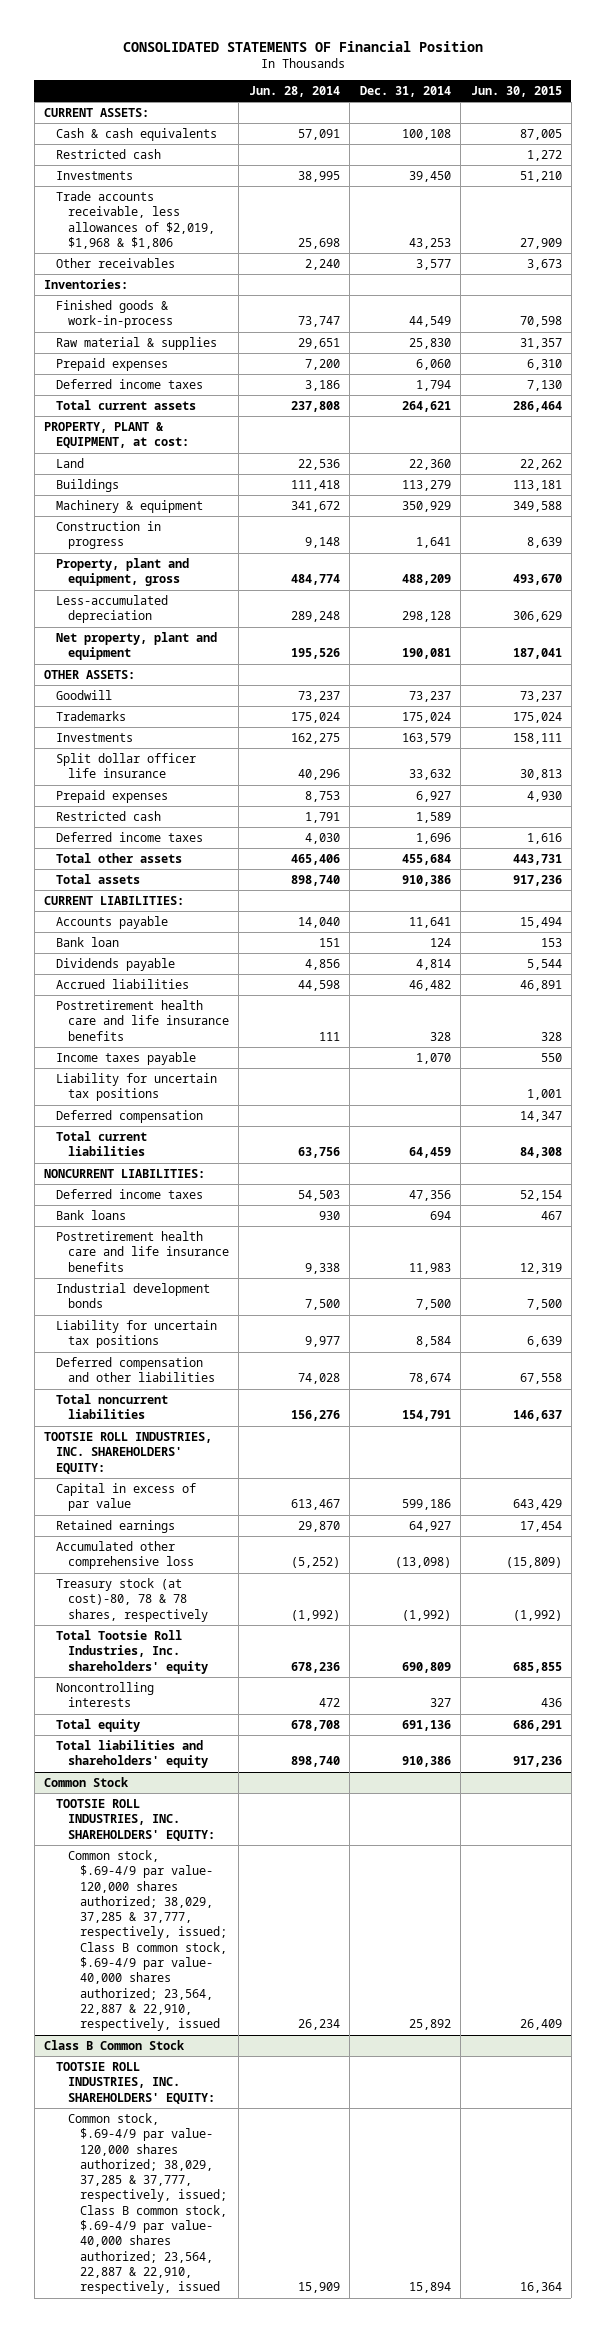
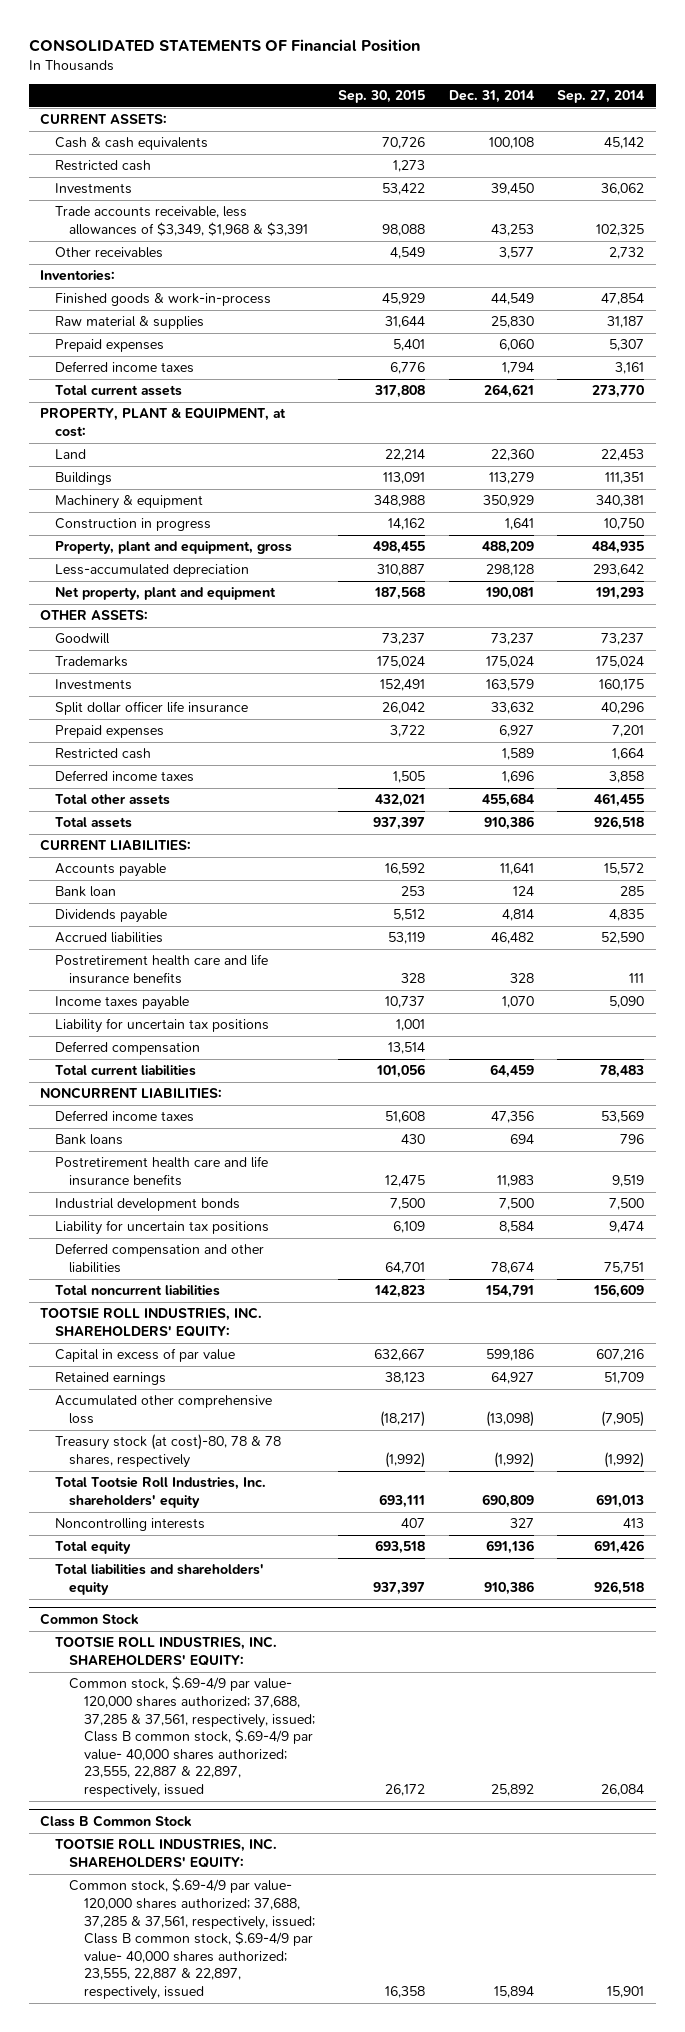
- | Jun. 28, 2014 | Dec. 31, 2014 | Jun. 30, 2015
+ | Sep. 30, 2015 | Dec. 31, 2014 | Sep. 27, 2014
- Trade accounts receivable, less allowances of $2,019, $1,968 & $1,806 | 25,698 | 43,253 | 27,909
+ Trade accounts receivable, less allowances of $3,349, $1,968 & $3,391 | 98,088 | 43,253 | 102,325
@ Common Stock
- Common stock, $.69-4/9 par value- 120,000 shares authorized; 38,029, 37,285 & 37,777, respectively, issued; Class B common stock, $.69-4/9 par value- 40,000 shares authorized; 23,564, 22,887 & 22,910, respectively, issued | 26,234 | 25,892 | 26,409
+ Common stock, $.69-4/9 par value- 120,000 shares authorized; 37,688, 37,285 & 37,561, respectively, issued; Class B common stock, $.69-4/9 par value- 40,000 shares authorized; 23,555, 22,887 & 22,897, respectively, issued | 26,172 | 25,892 | 26,084
@ Class B Common Stock
- Common stock, $.69-4/9 par value- 120,000 shares authorized; 38,029, 37,285 & 37,777, respectively, issued; Class B common stock, $.69-4/9 par value- 40,000 shares authorized; 23,564, 22,887 & 22,910, respectively, issued | 15,909 | 15,894 | 16,364
+ Common stock, $.69-4/9 par value- 120,000 shares authorized; 37,688, 37,285 & 37,561, respectively, issued; Class B common stock, $.69-4/9 par value- 40,000 shares authorized; 23,555, 22,887 & 22,897, respectively, issued | 16,358 | 15,894 | 15,901

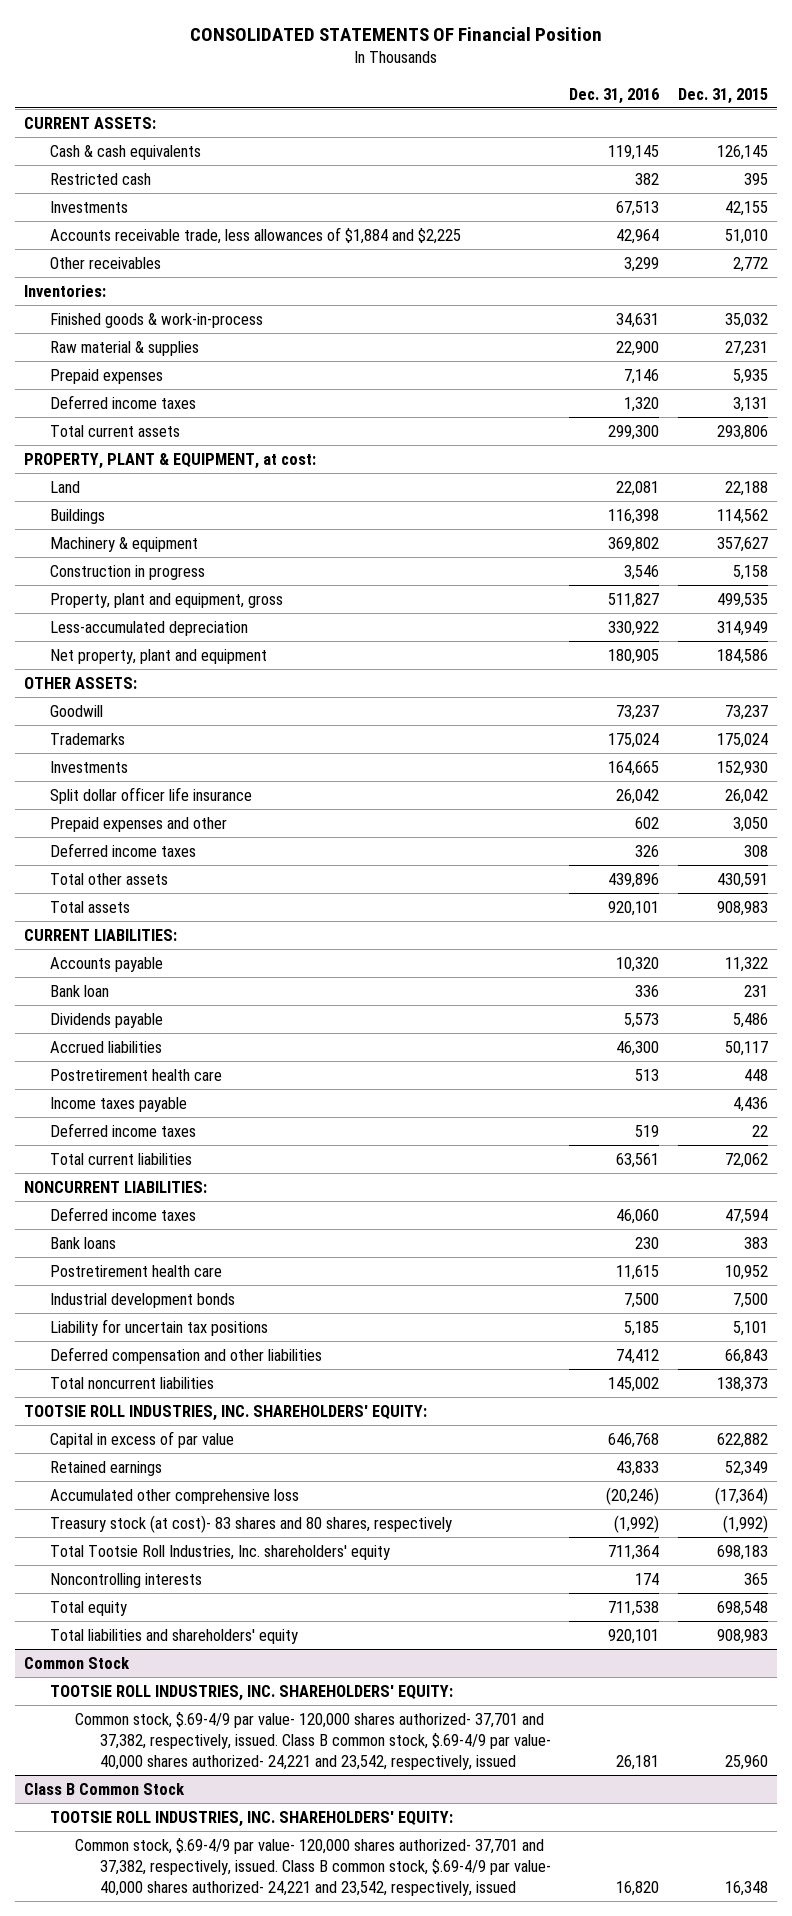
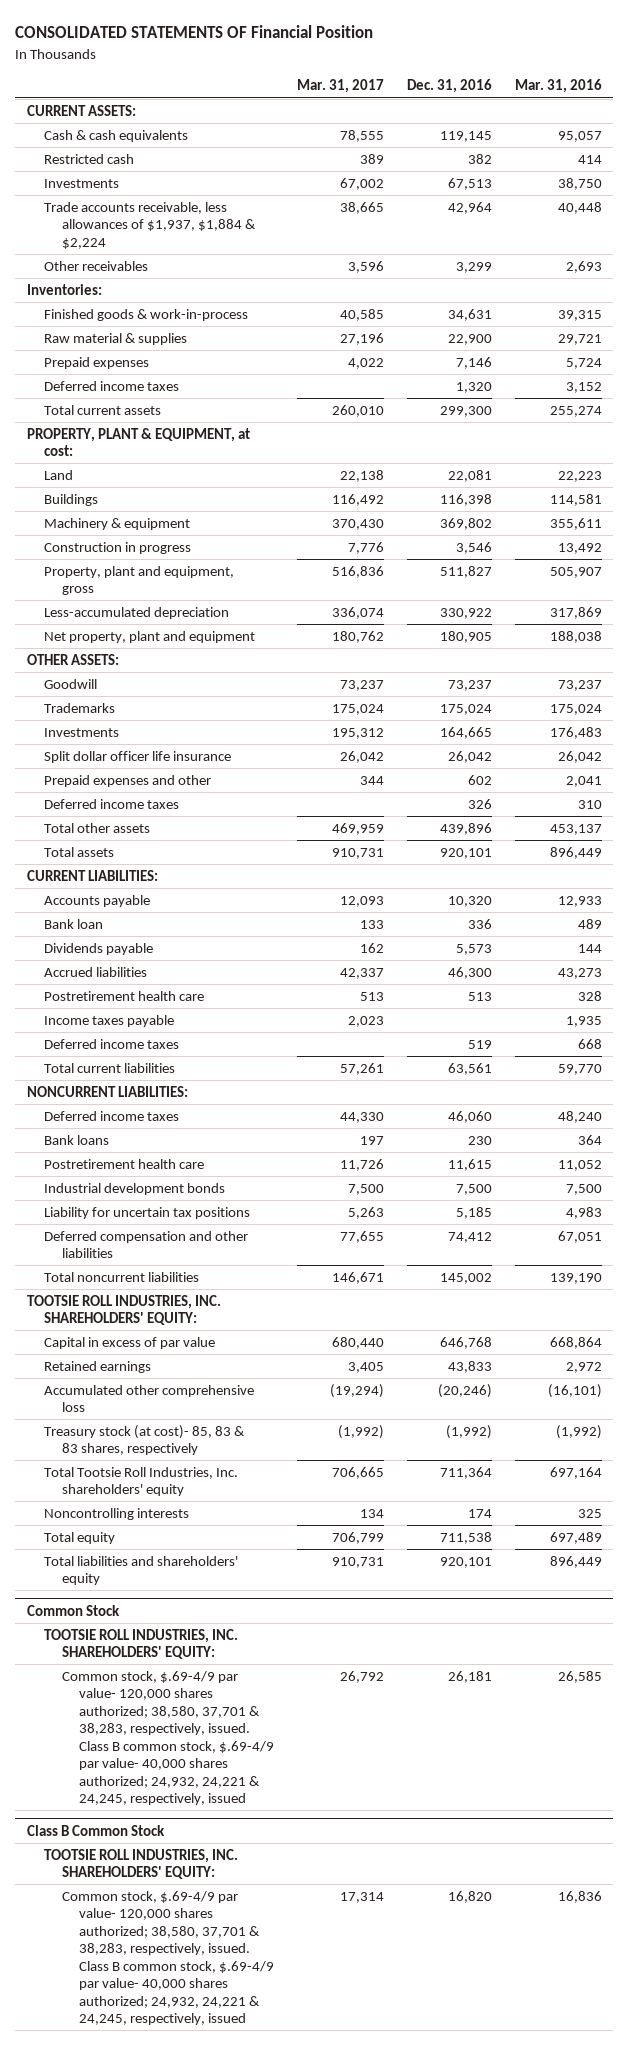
- | Dec. 31, 2016 | Dec. 31, 2015
+ | Mar. 31, 2017 | Dec. 31, 2016 | Mar. 31, 2016
- Accounts receivable trade, less allowances of $1,884 and $2,225 | 42,964 | 51,010
+ Trade accounts receivable, less allowances of $1,937, $1,884 & $2,224 | 38,665 | 42,964 | 40,448
- Treasury stock (at cost)- 83 shares and 80 shares, respectively | (1,992) | (1,992)
+ Treasury stock (at cost)- 85, 83 & 83 shares, respectively | (1,992) | (1,992) | (1,992)
@ Common Stock
- Common stock, $.69-4/9 par value- 120,000 shares authorized- 37,701 and 37,382, respectively, issued. Class B common stock, $.69-4/9 par value- 40,000 shares authorized- 24,221 and 23,542, respectively, issued | 26,181 | 25,960
+ Common stock, $.69-4/9 par value- 120,000 shares authorized; 38,580, 37,701 & 38,283, respectively, issued. Class B common stock, $.69-4/9 par value- 40,000 shares authorized; 24,932, 24,221 & 24,245, respectively, issued | 26,792 | 26,181 | 26,585
@ Class B Common Stock
- Common stock, $.69-4/9 par value- 120,000 shares authorized- 37,701 and 37,382, respectively, issued. Class B common stock, $.69-4/9 par value- 40,000 shares authorized- 24,221 and 23,542, respectively, issued | 16,820 | 16,348
+ Common stock, $.69-4/9 par value- 120,000 shares authorized; 38,580, 37,701 & 38,283, respectively, issued. Class B common stock, $.69-4/9 par value- 40,000 shares authorized; 24,932, 24,221 & 24,245, respectively, issued | 17,314 | 16,820 | 16,836

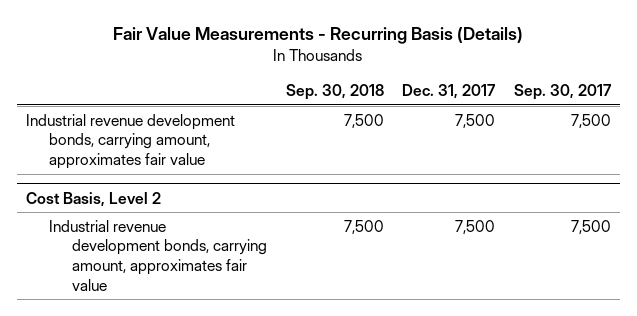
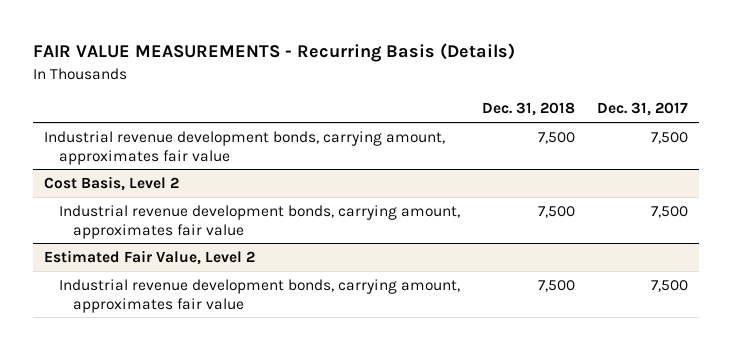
- Fair Value Measurements - Recurring Basis (Details)
+ FAIR VALUE MEASUREMENTS - Recurring Basis (Details)
- | Sep. 30, 2018 | Dec. 31, 2017 | Sep. 30, 2017
+ | Dec. 31, 2018 | Dec. 31, 2017
+ Estimated Fair Value, Level 2
+ Industrial revenue development bonds, carrying amount, approximates fair value | 7,500 | 7,500

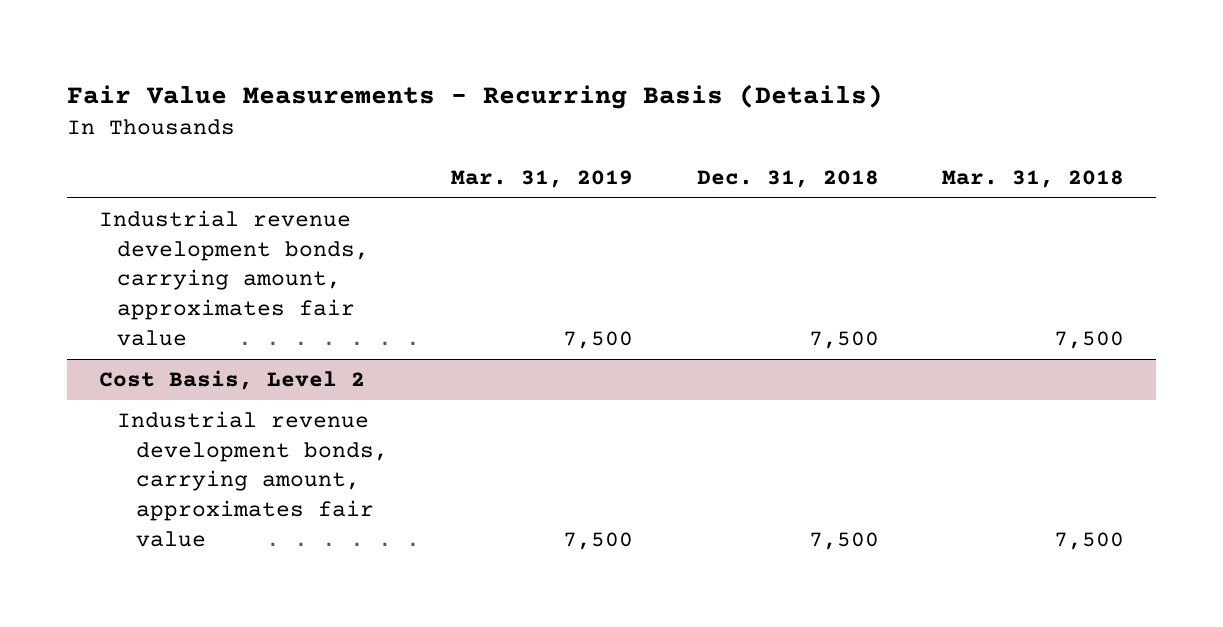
- FAIR VALUE MEASUREMENTS - Recurring Basis (Details)
+ Fair Value Measurements - Recurring Basis (Details)
- | Dec. 31, 2018 | Dec. 31, 2017
+ | Mar. 31, 2019 | Dec. 31, 2018 | Mar. 31, 2018
- Estimated Fair Value, Level 2
- Industrial revenue development bonds, carrying amount, approximates fair value | 7,500 | 7,500

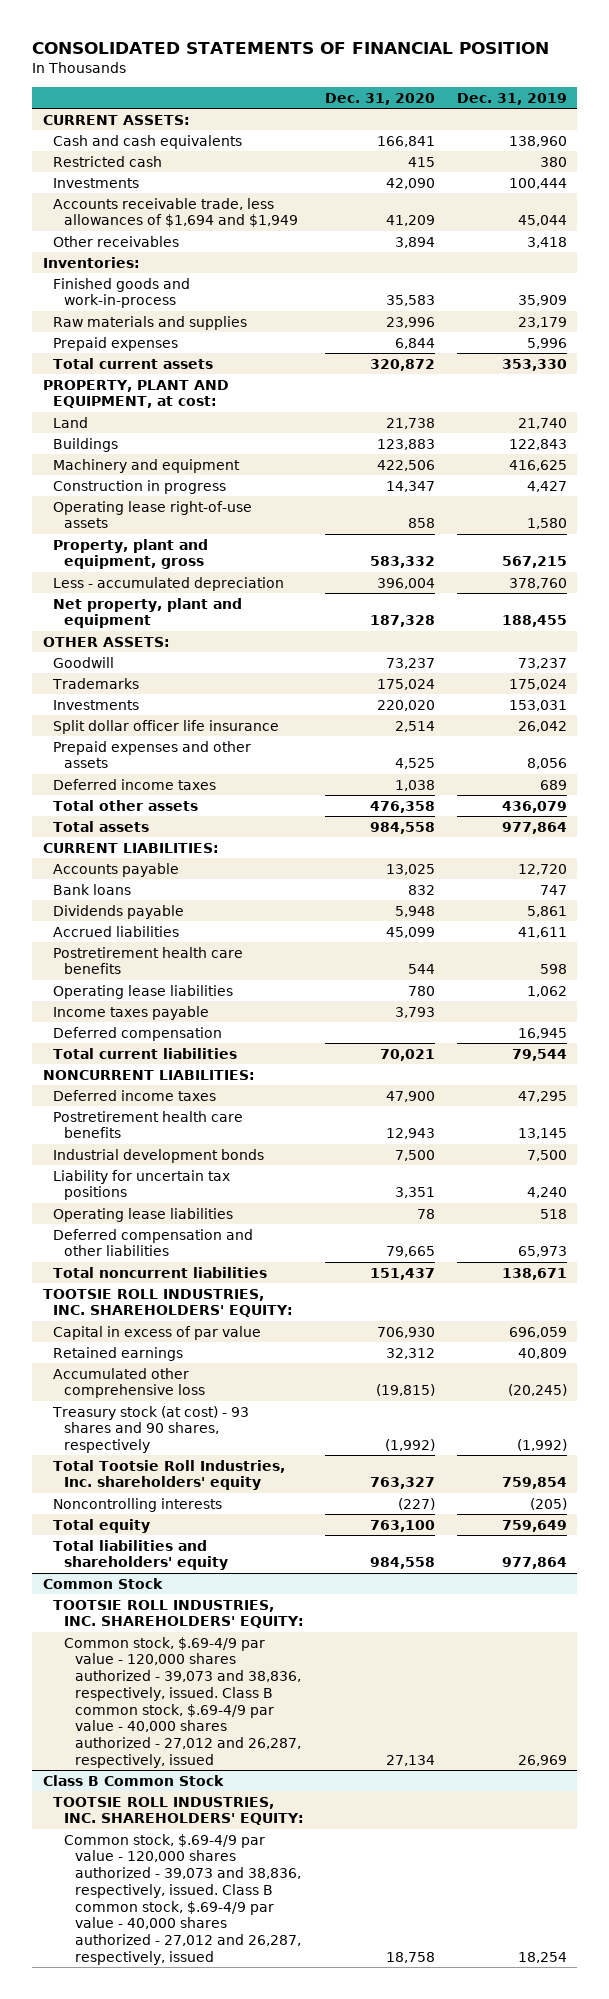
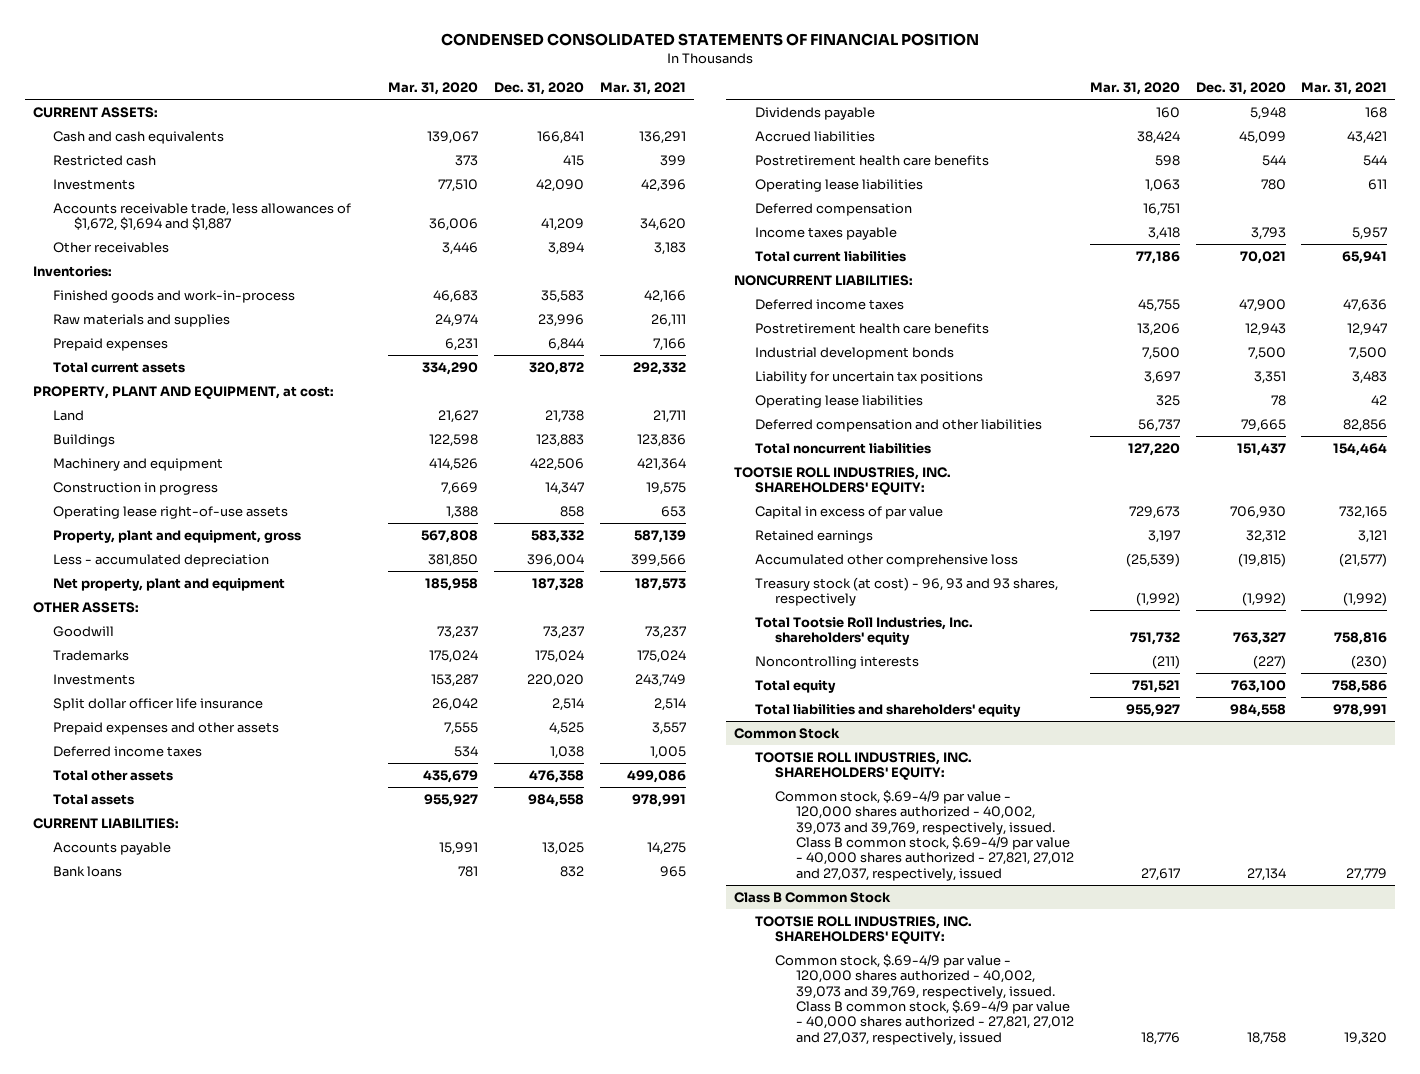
- CONSOLIDATED STATEMENTS OF FINANCIAL POSITION
+ CONDENSED CONSOLIDATED STATEMENTS OF FINANCIAL POSITION
- | Dec. 31, 2020 | Dec. 31, 2019
+ | Mar. 31, 2020 | Dec. 31, 2020 | Mar. 31, 2021
- Accounts receivable trade, less allowances of $1,694 and $1,949 | 41,209 | 45,044
+ Accounts receivable trade, less allowances of $1,672, $1,694 and $1,887 | 36,006 | 41,209 | 34,620
moved down: Income taxes payable | 3,418 | 3,793 | 5,957
- Treasury stock (at cost) - 93 shares and 90 shares, respectively | (1,992) | (1,992)
+ Treasury stock (at cost) - 96, 93 and 93 shares, respectively | (1,992) | (1,992) | (1,992)
@ Common Stock
- Common stock, $.69-4/9 par value - 120,000 shares authorized - 39,073 and 38,836, respectively, issued. Class B common stock, $.69-4/9 par value - 40,000 shares authorized - 27,012 and 26,287, respectively, issued | 27,134 | 26,969
+ Common stock, $.69-4/9 par value - 120,000 shares authorized - 40,002, 39,073 and 39,769, respectively, issued. Class B common stock, $.69-4/9 par value - 40,000 shares authorized - 27,821, 27,012 and 27,037, respectively, issued | 27,617 | 27,134 | 27,779
@ Class B Common Stock
- Common stock, $.69-4/9 par value - 120,000 shares authorized - 39,073 and 38,836, respectively, issued. Class B common stock, $.69-4/9 par value - 40,000 shares authorized - 27,012 and 26,287, respectively, issued | 18,758 | 18,254
+ Common stock, $.69-4/9 par value - 120,000 shares authorized - 40,002, 39,073 and 39,769, respectively, issued. Class B common stock, $.69-4/9 par value - 40,000 shares authorized - 27,821, 27,012 and 27,037, respectively, issued | 18,776 | 18,758 | 19,320

